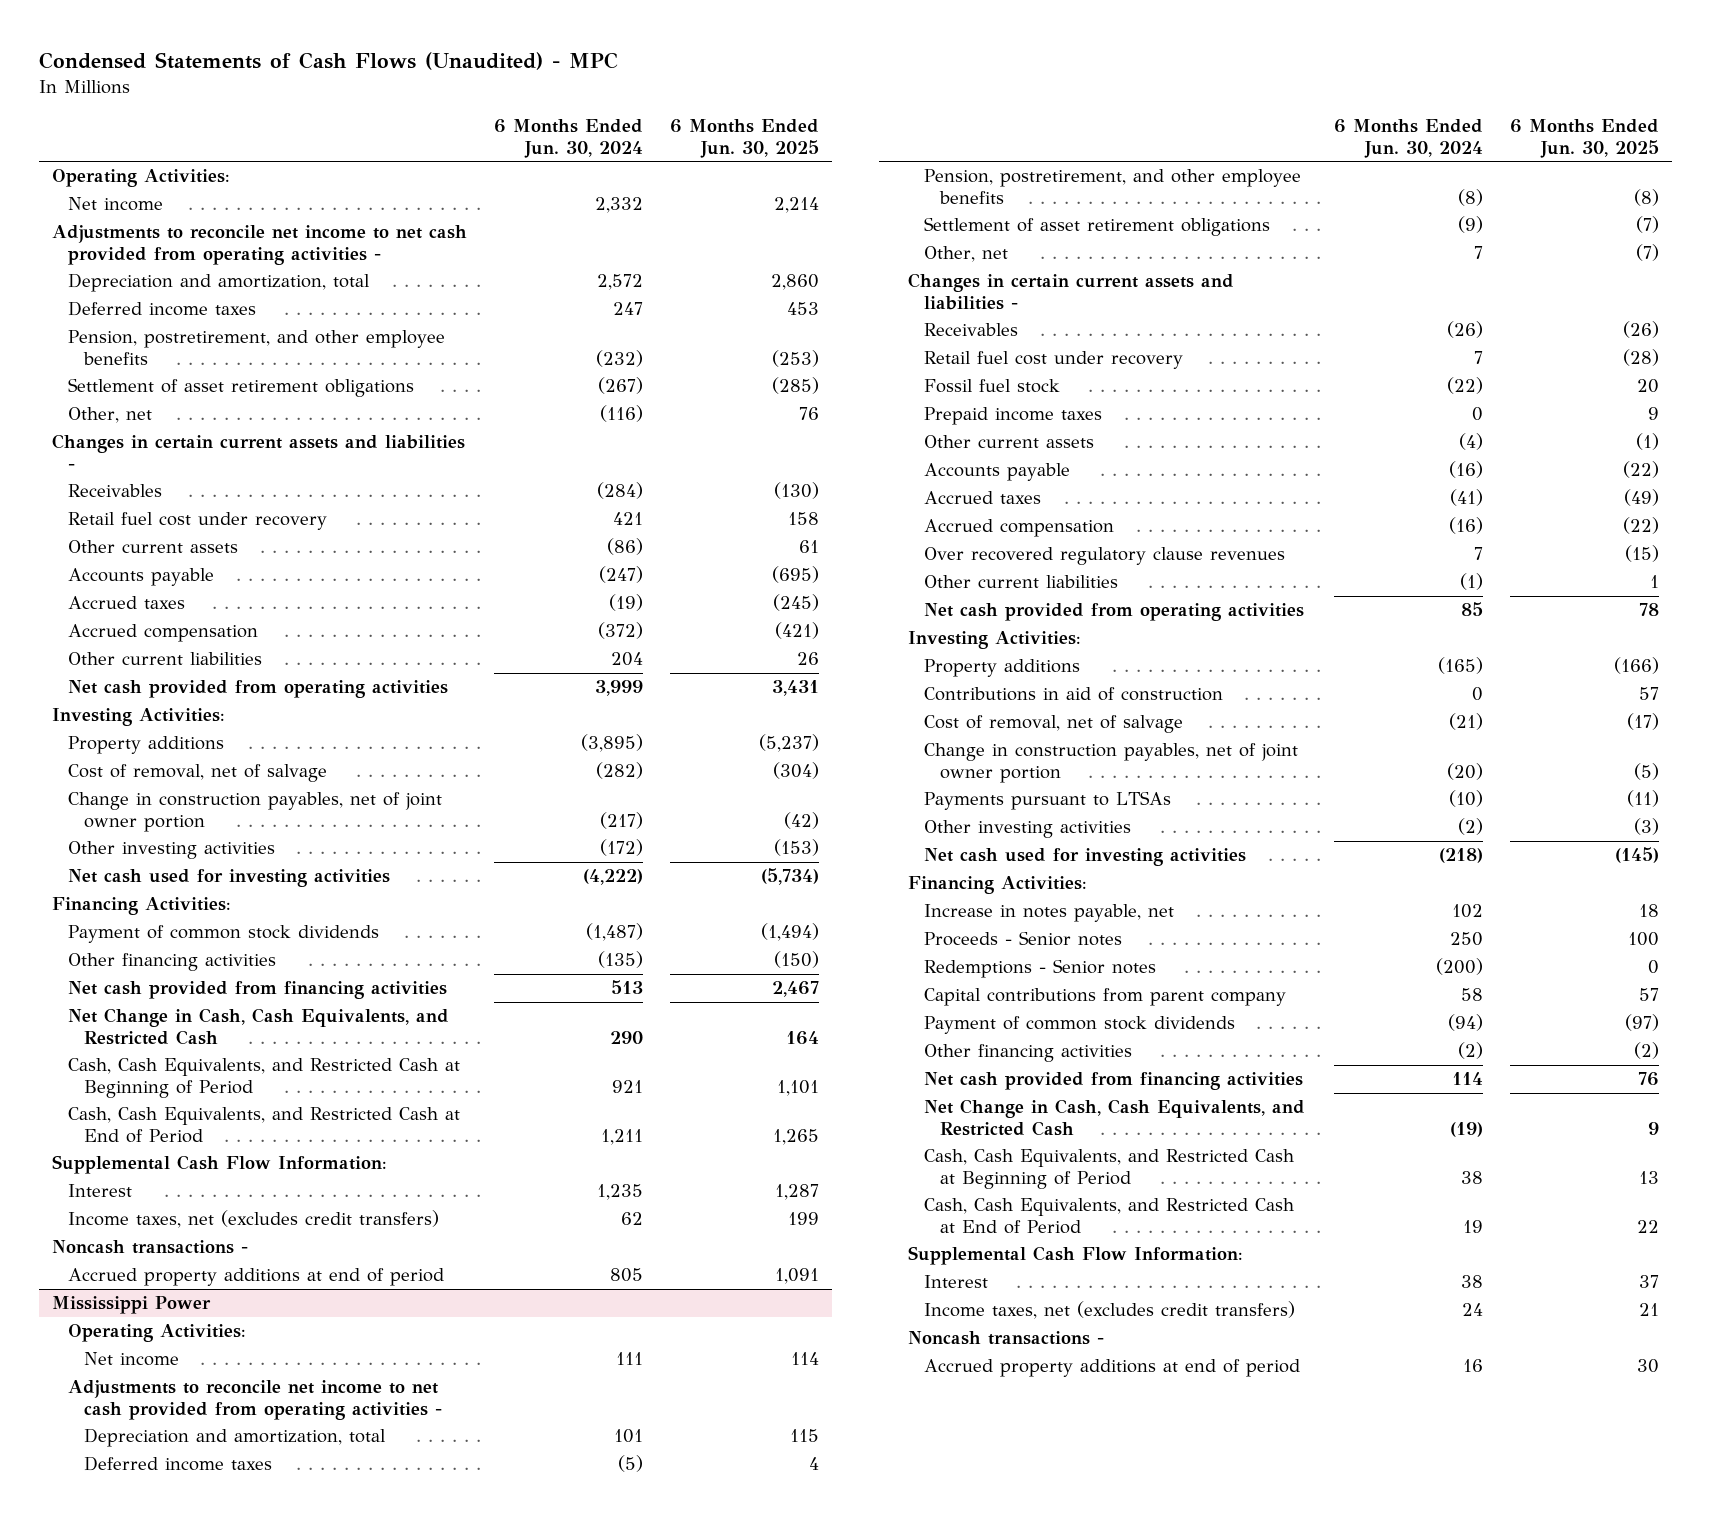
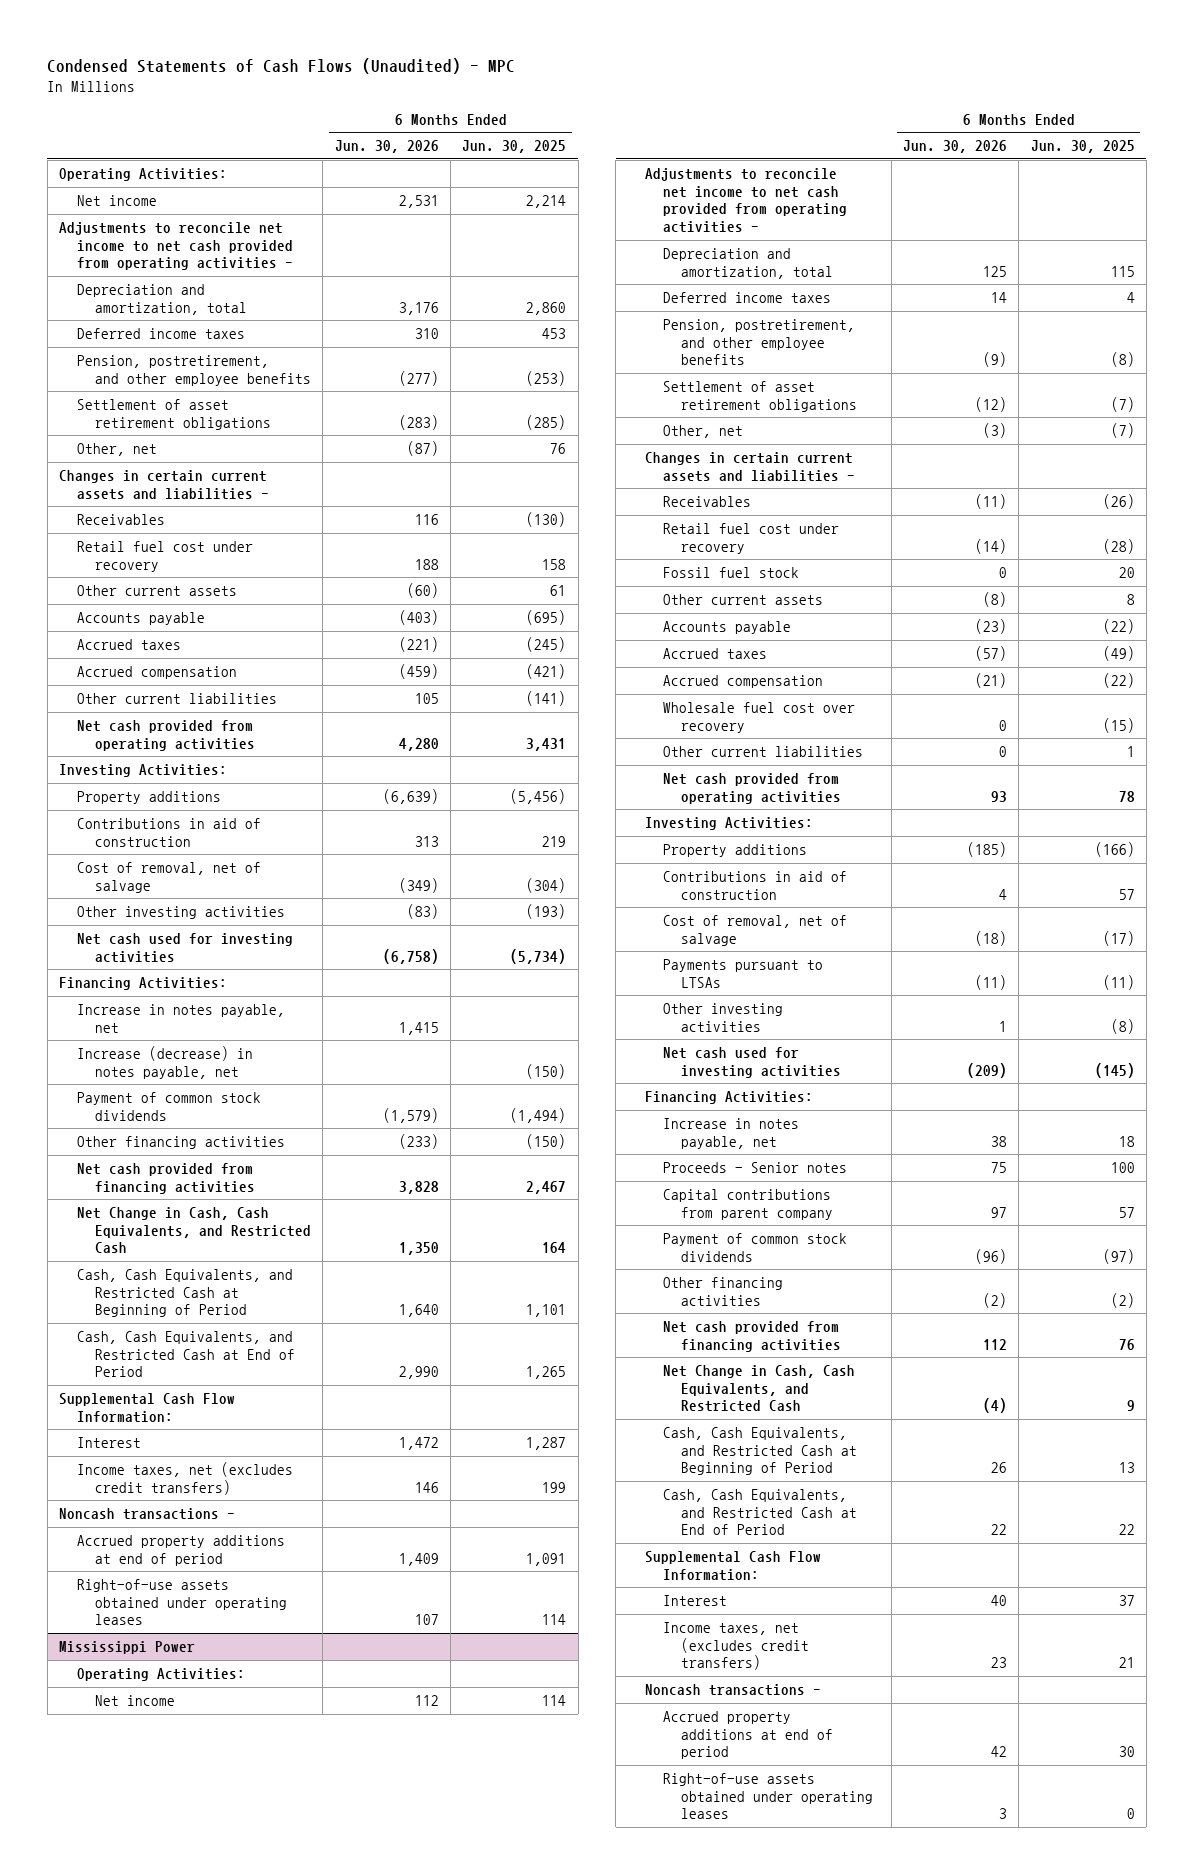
- | 6 Months Ended Jun. 30, 2024 | 6 Months Ended Jun. 30, 2025
+ | 6 Months Ended Jun. 30, 2026 | 6 Months Ended Jun. 30, 2025
- Other current liabilities | 204 | 26
+ Other current liabilities | 105 | (141)
- Property additions | (3,895) | (5,237)
+ Property additions | (6,639) | (5,456)
+ Contributions in aid of construction | 313 | 219
- Change in construction payables, net of joint owner portion | (217) | (42)
- Other investing activities | (172) | (153)
+ Other investing activities | (83) | (193)
+ Increase in notes payable, net | 1,415 |
+ Increase (decrease) in notes payable, net | | (150)
+ Right-of-use assets obtained under operating leases | 107 | 114
@ Mississippi Power
- Prepaid income taxes | 0 | 9
- Other current assets | (4) | (1)
+ Other current assets | (8) | 8
- Over recovered regulatory clause revenues | 7 | (15)
+ Wholesale fuel cost over recovery | 0 | (15)
- Change in construction payables, net of joint owner portion | (20) | (5)
- Other investing activities | (2) | (3)
+ Other investing activities | 1 | (8)
- Redemptions - Senior notes | (200) | 0
+ Right-of-use assets obtained under operating leases | 3 | 0

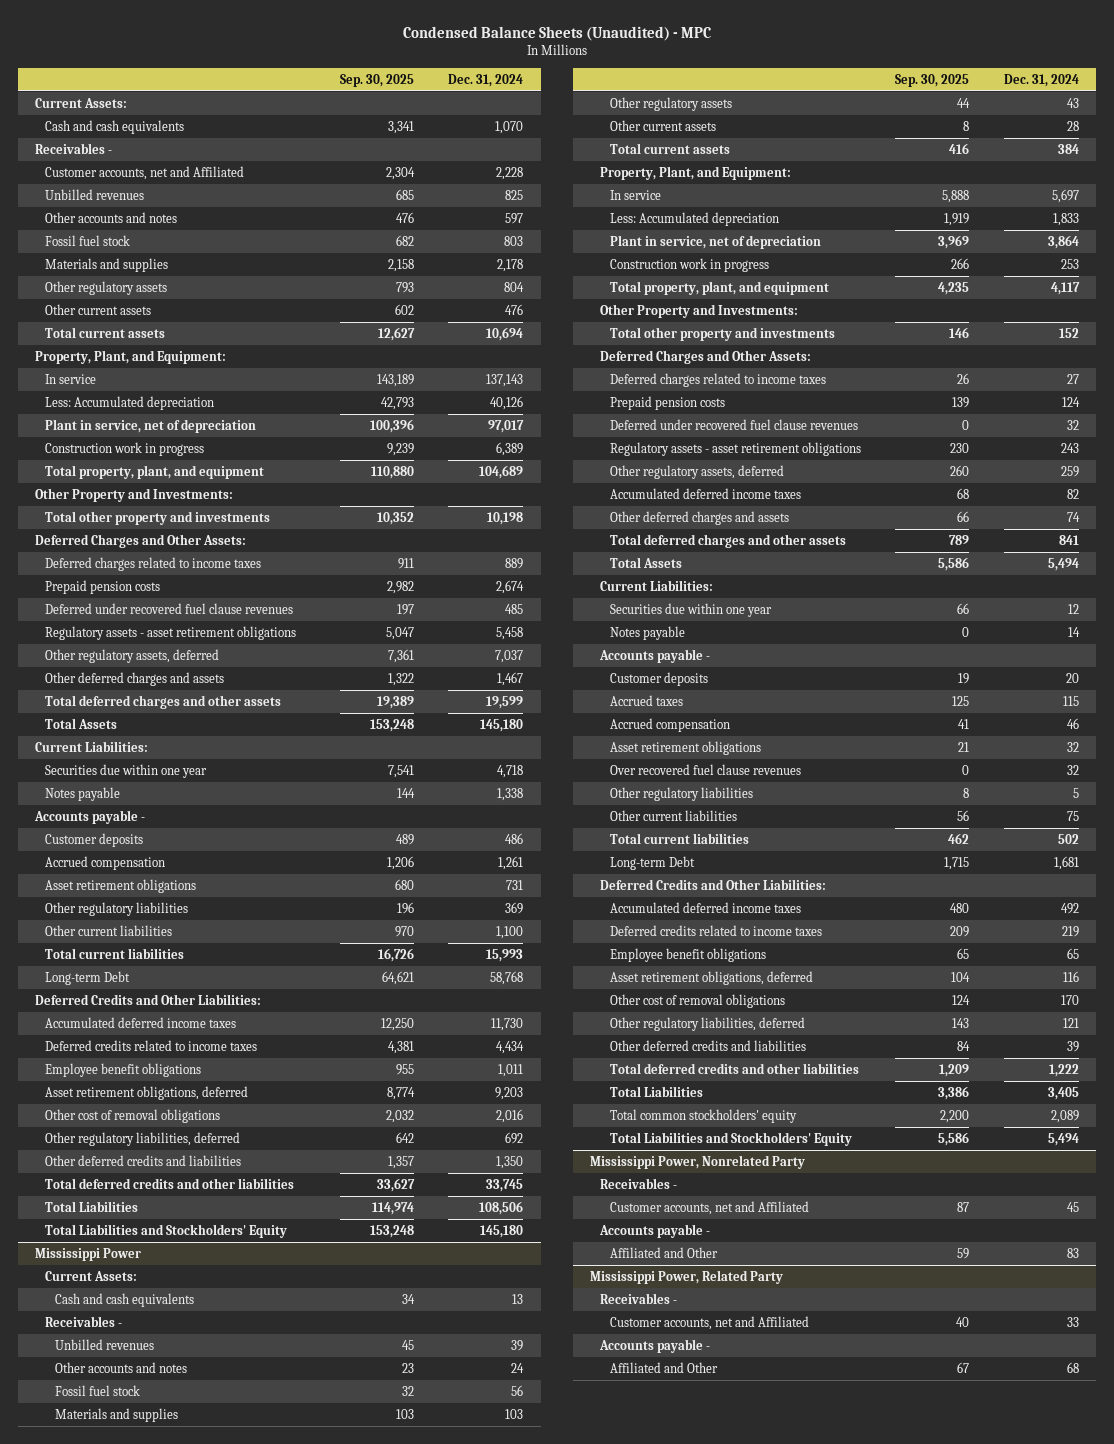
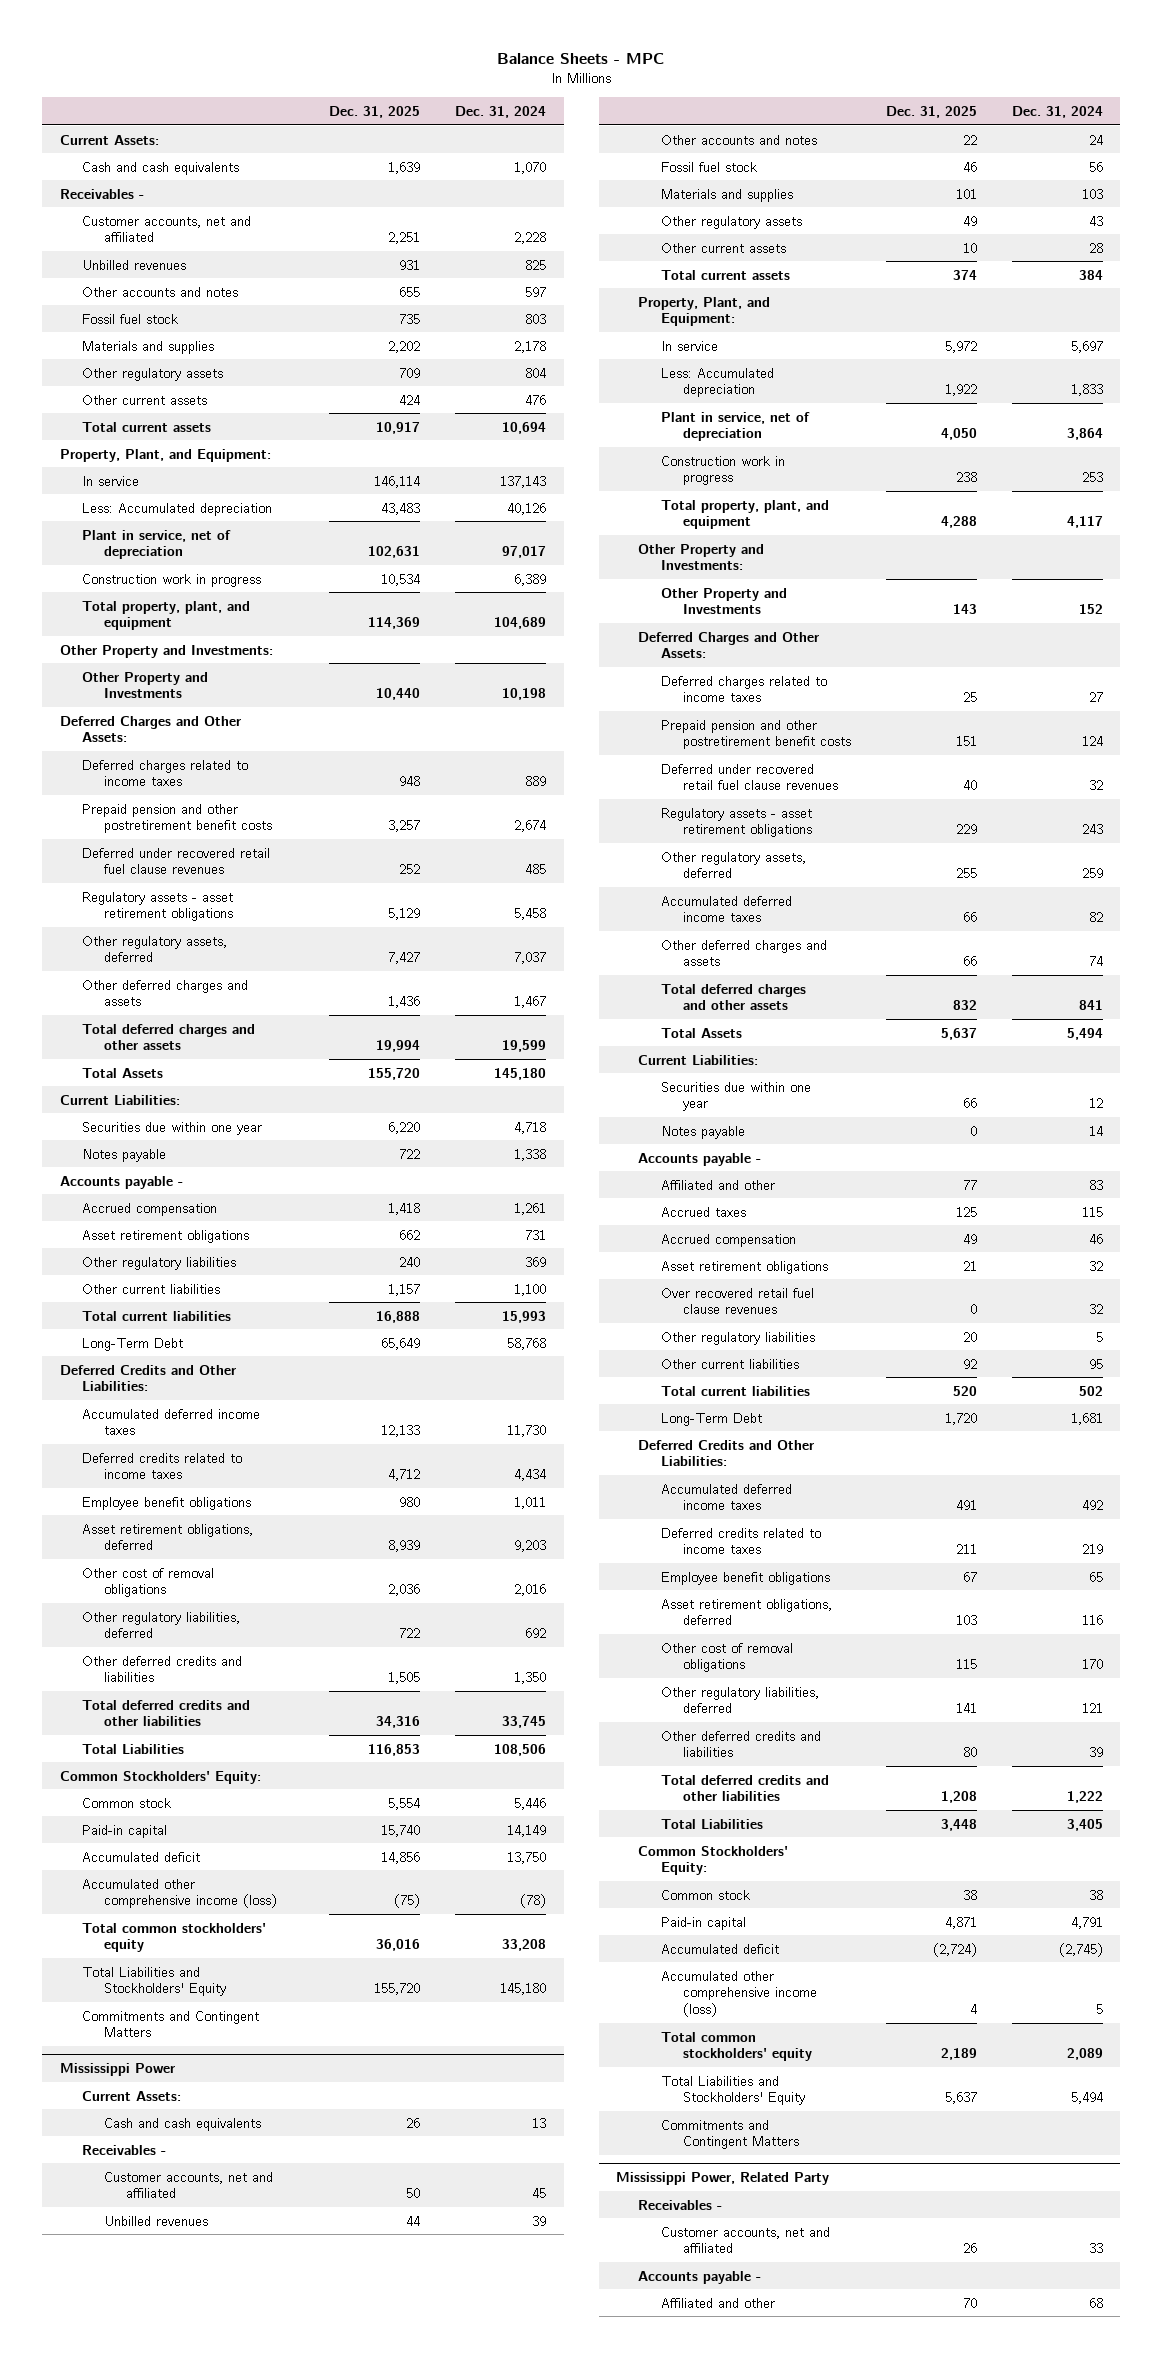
- Condensed Balance Sheets (Unaudited) - MPC
+ Balance Sheets - MPC
- | Sep. 30, 2025 | Dec. 31, 2024
+ | Dec. 31, 2025 | Dec. 31, 2024
- Customer accounts, net and Affiliated | 2,304 | 2,228
+ Customer accounts, net and affiliated | 2,251 | 2,228
- Total other property and investments | 10,352 | 10,198
+ Other Property and Investments | 10,440 | 10,198
- Prepaid pension costs | 2,982 | 2,674
- Deferred under recovered fuel clause revenues | 197 | 485
+ Prepaid pension and other postretirement benefit costs | 3,257 | 2,674
+ Deferred under recovered retail fuel clause revenues | 252 | 485
- Customer deposits | 489 | 486
- Long-term Debt | 64,621 | 58,768
+ Long-Term Debt | 65,649 | 58,768
+ Common Stockholders' Equity:
+ Common stock | 5,554 | 5,446
+ Paid-in capital | 15,740 | 14,149
+ Accumulated deficit | 14,856 | 13,750
+ Accumulated other comprehensive income (loss) | (75) | (78)
+ Total common stockholders' equity | 36,016 | 33,208
+ Commitments and Contingent Matters
@ Mississippi Power
+ Customer accounts, net and affiliated | 50 | 45
- Total other property and investments | 146 | 152
+ Other Property and Investments | 143 | 152
- Prepaid pension costs | 139 | 124
- Deferred under recovered fuel clause revenues | 0 | 32
+ Prepaid pension and other postretirement benefit costs | 151 | 124
+ Deferred under recovered retail fuel clause revenues | 40 | 32
- Customer deposits | 19 | 20
+ Affiliated and other | 77 | 83
- Over recovered fuel clause revenues | 0 | 32
+ Over recovered retail fuel clause revenues | 0 | 32
- Other current liabilities | 56 | 75
+ Other current liabilities | 92 | 95
- Long-term Debt | 1,715 | 1,681
+ Long-Term Debt | 1,720 | 1,681
+ Common Stockholders' Equity:
+ Common stock | 38 | 38
+ Paid-in capital | 4,871 | 4,791
+ Accumulated deficit | (2,724) | (2,745)
+ Accumulated other comprehensive income (loss) | 4 | 5
- Mississippi Power, Nonrelated Party
- Receivables -
- Customer accounts, net and Affiliated | 87 | 45
- Accounts payable -
- Affiliated and Other | 59 | 83
@ Mississippi Power
+ Commitments and Contingent Matters
@ Mississippi Power, Related Party
- Customer accounts, net and Affiliated | 40 | 33
+ Customer accounts, net and affiliated | 26 | 33
- Affiliated and Other | 67 | 68
+ Affiliated and other | 70 | 68

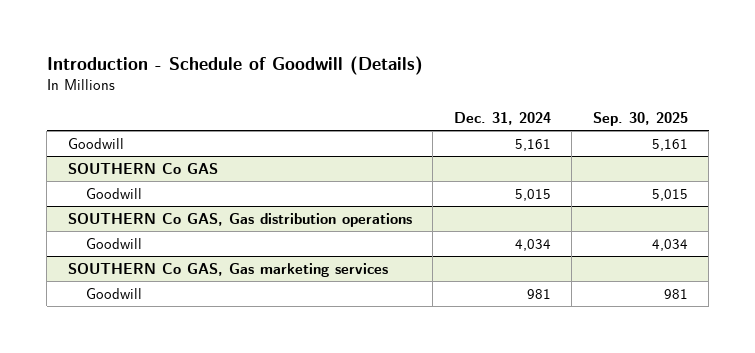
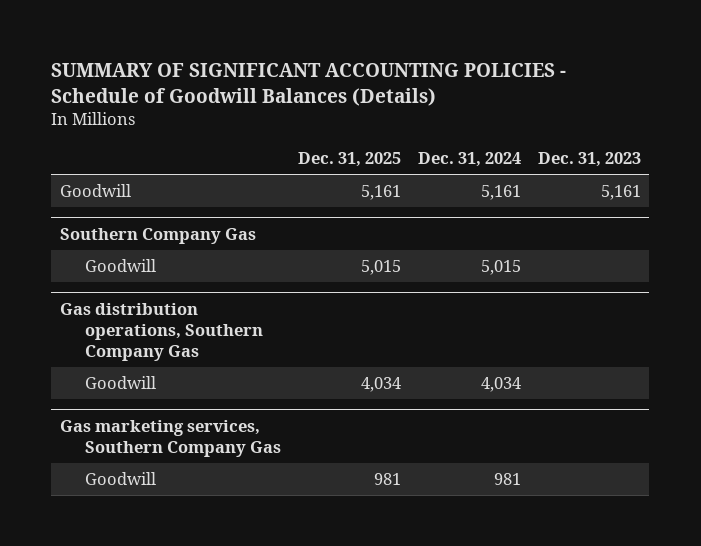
- Introduction - Schedule of Goodwill (Details)
+ SUMMARY OF SIGNIFICANT ACCOUNTING POLICIES - Schedule of Goodwill Balances (Details)
- | Dec. 31, 2024 | Sep. 30, 2025
+ | Dec. 31, 2025 | Dec. 31, 2024 | Dec. 31, 2023
- SOUTHERN Co GAS
+ Southern Company Gas
- SOUTHERN Co GAS, Gas distribution operations
+ Gas distribution operations, Southern Company Gas
- SOUTHERN Co GAS, Gas marketing services
+ Gas marketing services, Southern Company Gas

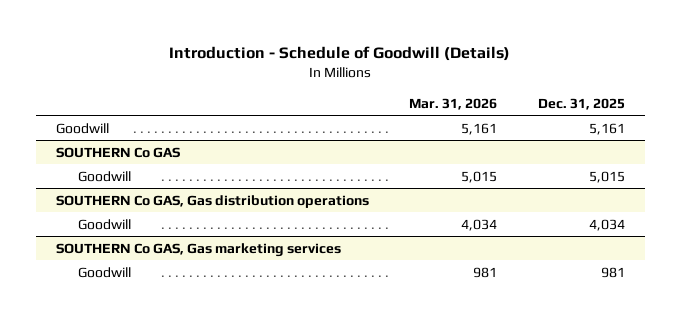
- SUMMARY OF SIGNIFICANT ACCOUNTING POLICIES - Schedule of Goodwill Balances (Details)
+ Introduction - Schedule of Goodwill (Details)
- | Dec. 31, 2025 | Dec. 31, 2024 | Dec. 31, 2023
+ | Mar. 31, 2026 | Dec. 31, 2025
- Southern Company Gas
+ SOUTHERN Co GAS
- Gas distribution operations, Southern Company Gas
+ SOUTHERN Co GAS, Gas distribution operations
- Gas marketing services, Southern Company Gas
+ SOUTHERN Co GAS, Gas marketing services

